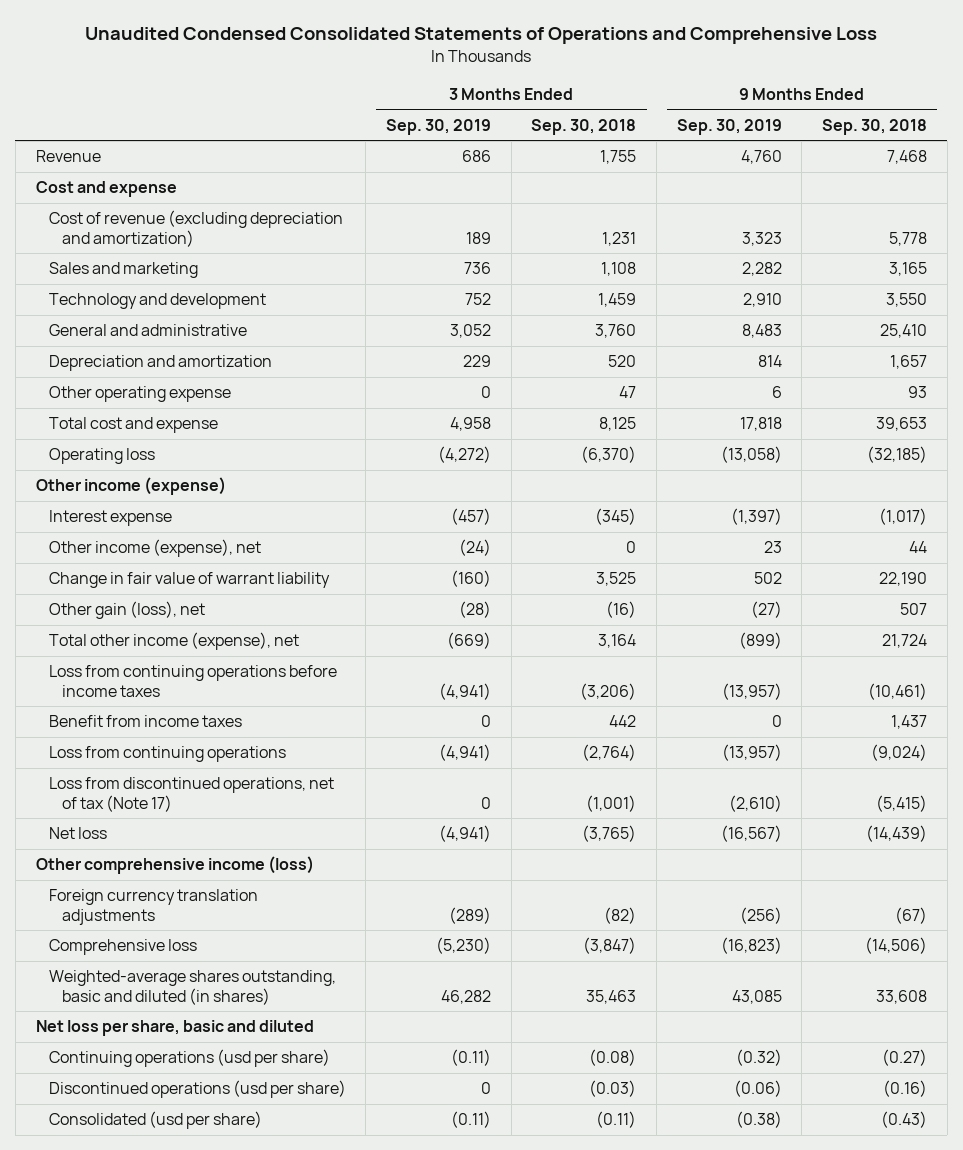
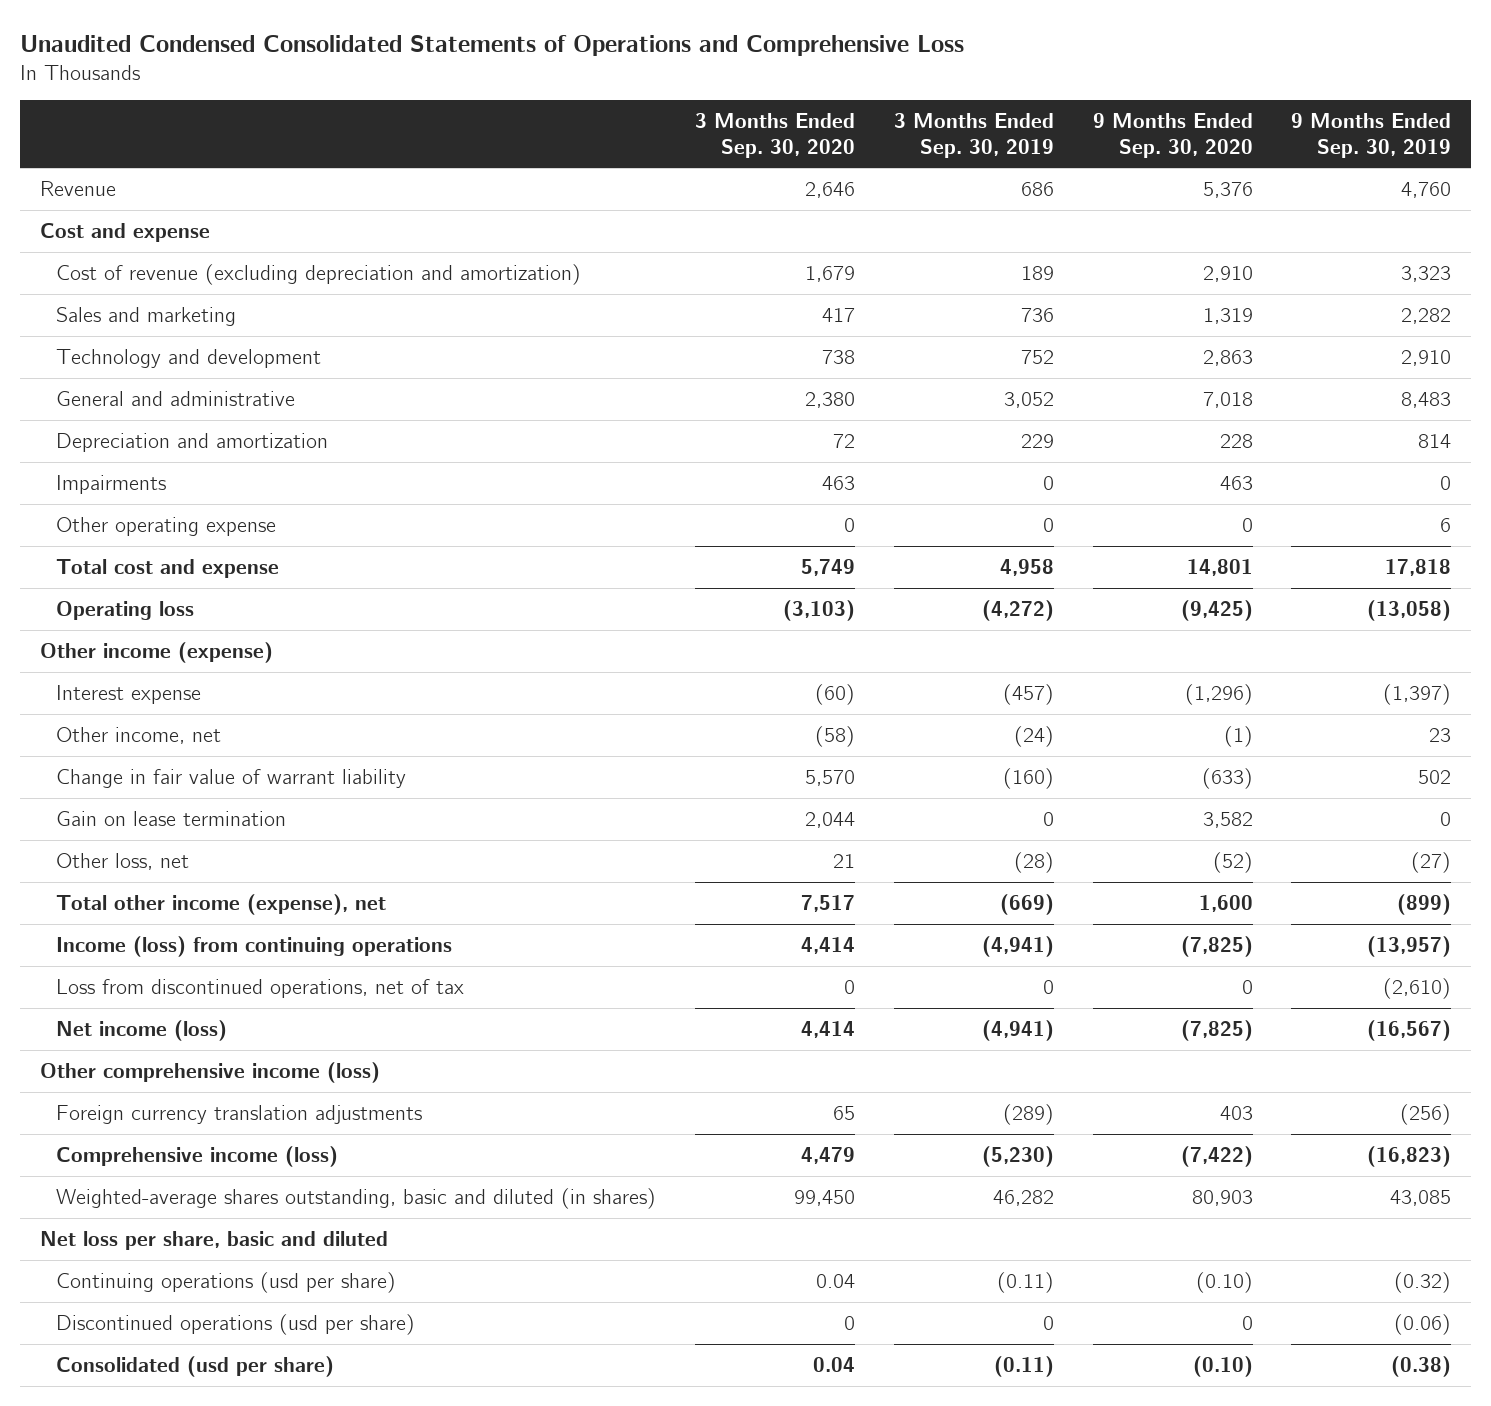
- | 3 Months Ended Sep. 30, 2019 | 3 Months Ended Sep. 30, 2018 | 9 Months Ended Sep. 30, 2019 | 9 Months Ended Sep. 30, 2018
+ | 3 Months Ended Sep. 30, 2020 | 3 Months Ended Sep. 30, 2019 | 9 Months Ended Sep. 30, 2020 | 9 Months Ended Sep. 30, 2019
+ Impairments | 463 | 0 | 463 | 0
- Other income (expense), net | (24) | 0 | 23 | 44
+ Other income, net | (58) | (24) | (1) | 23
- Other gain (loss), net | (28) | (16) | (27) | 507
+ Gain on lease termination | 2,044 | 0 | 3,582 | 0
+ Other loss, net | 21 | (28) | (52) | (27)
- Loss from continuing operations before income taxes | (4,941) | (3,206) | (13,957) | (10,461)
- Benefit from income taxes | 0 | 442 | 0 | 1,437
- Loss from continuing operations | (4,941) | (2,764) | (13,957) | (9,024)
- Loss from discontinued operations, net of tax (Note 17) | 0 | (1,001) | (2,610) | (5,415)
- Net loss | (4,941) | (3,765) | (16,567) | (14,439)
+ Income (loss) from continuing operations | 4,414 | (4,941) | (7,825) | (13,957)
+ Loss from discontinued operations, net of tax | 0 | 0 | 0 | (2,610)
+ Net income (loss) | 4,414 | (4,941) | (7,825) | (16,567)
- Comprehensive loss | (5,230) | (3,847) | (16,823) | (14,506)
+ Comprehensive income (loss) | 4,479 | (5,230) | (7,422) | (16,823)

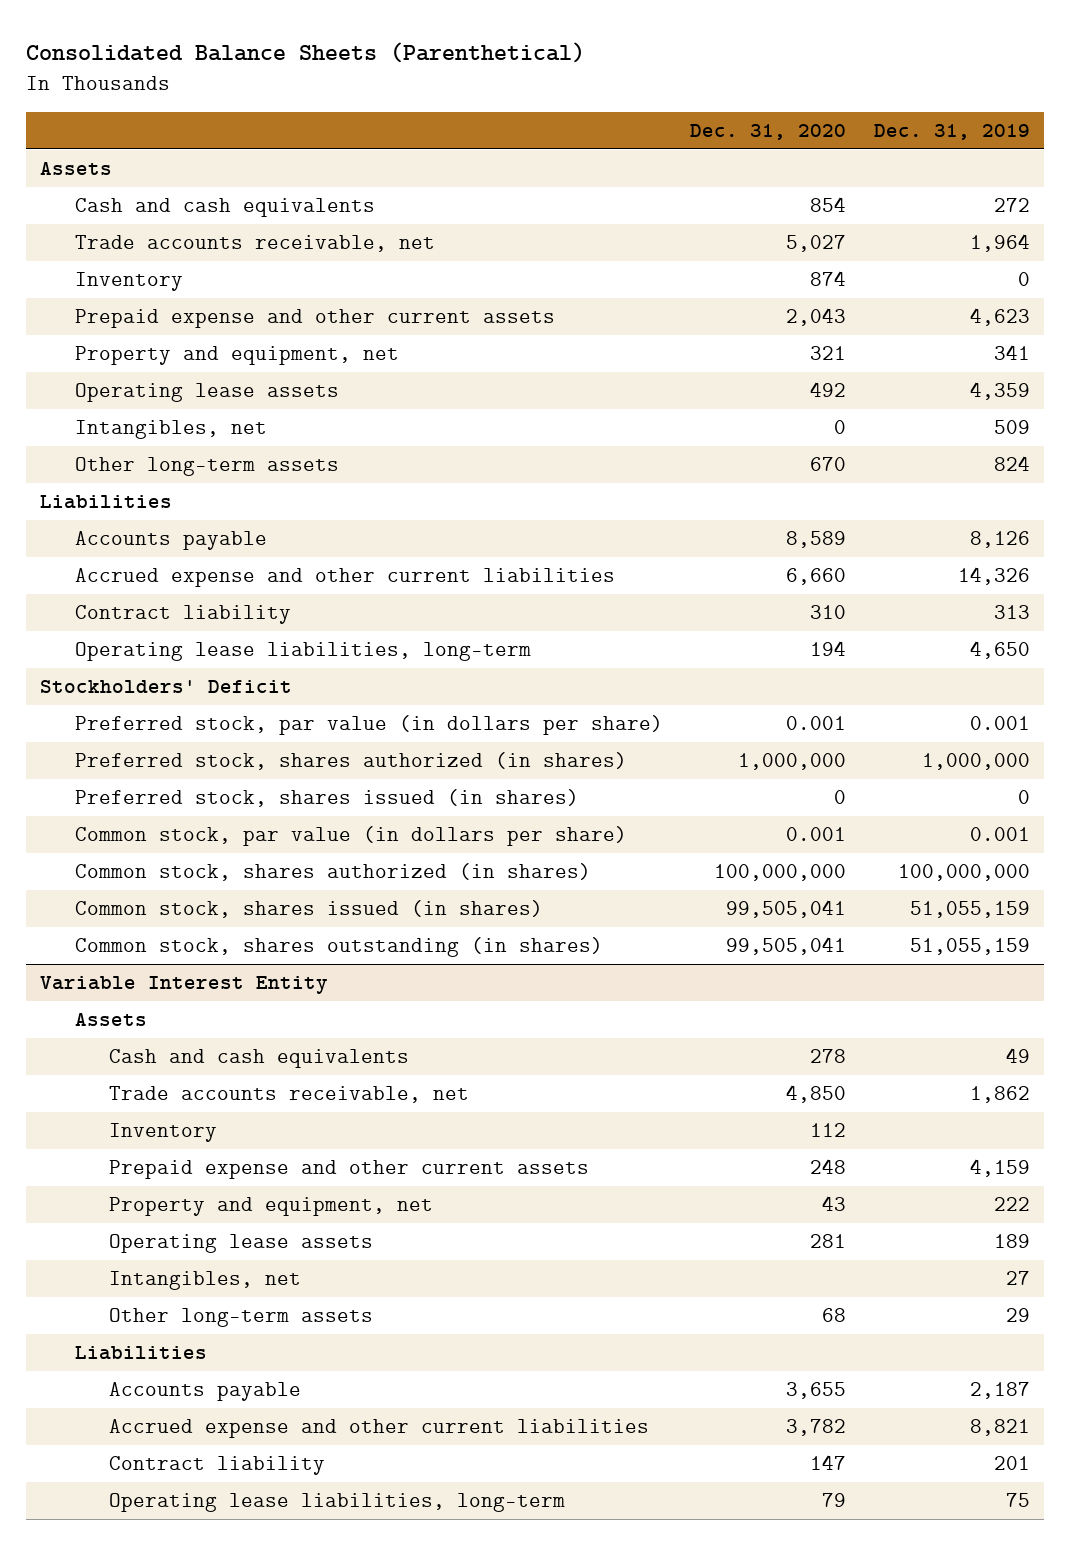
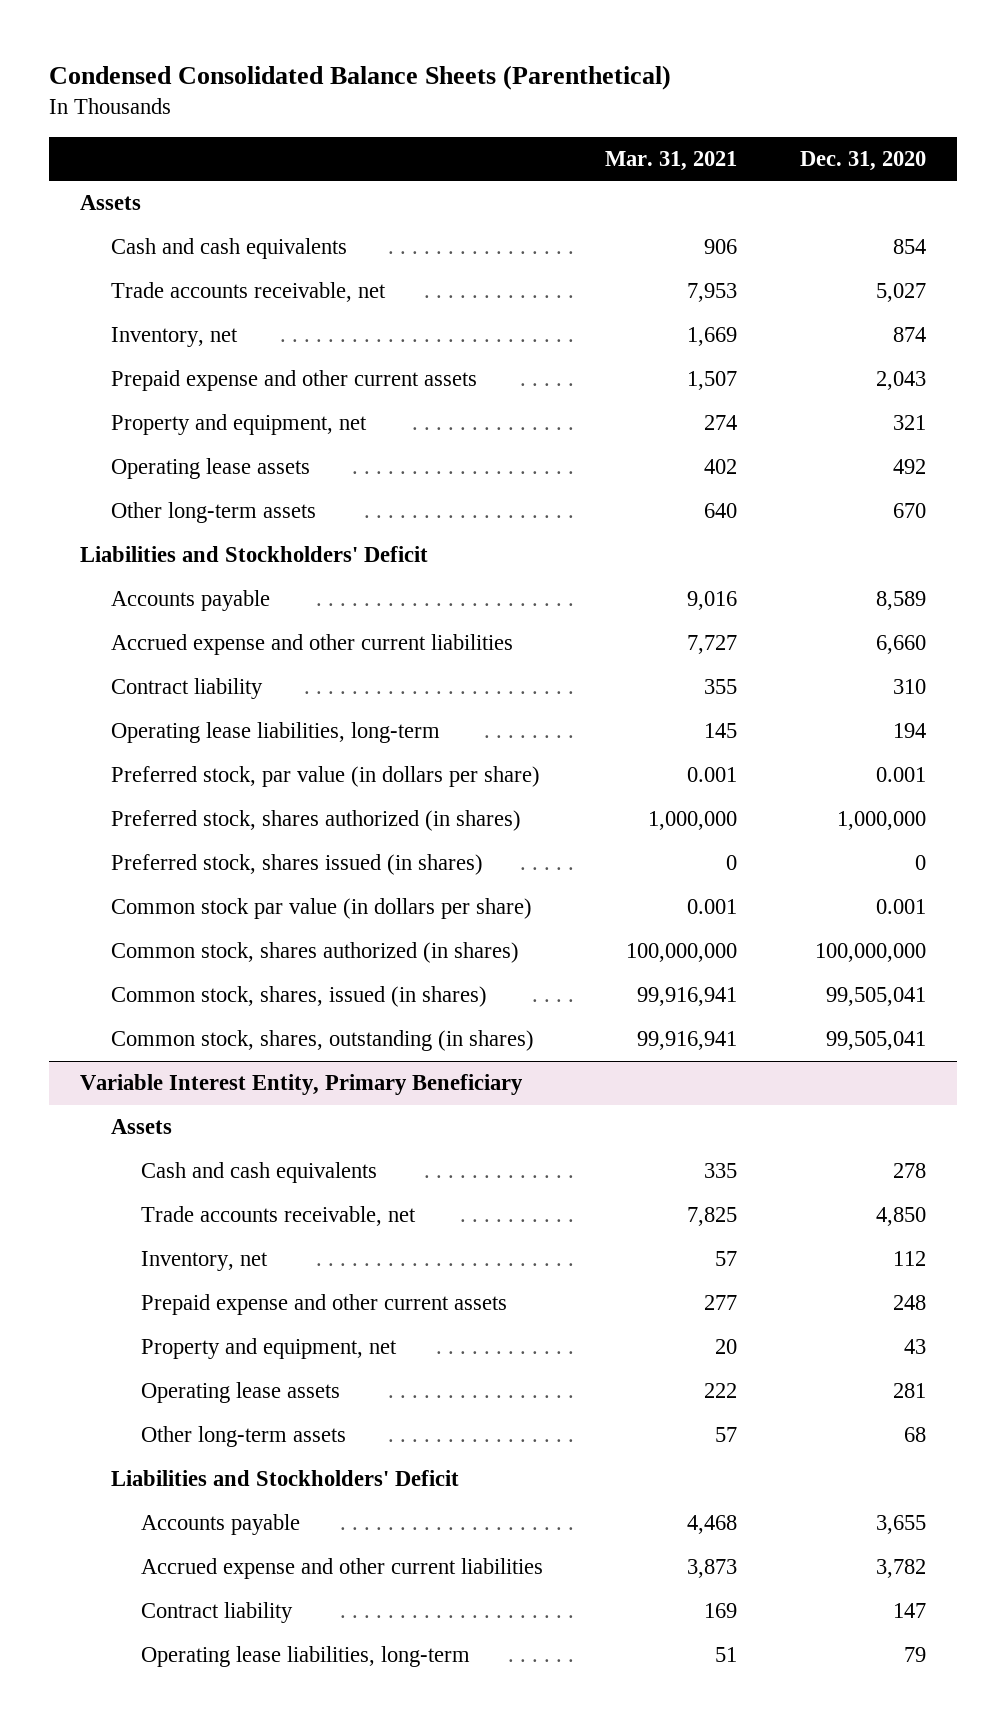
- Consolidated Balance Sheets (Parenthetical)
+ Condensed Consolidated Balance Sheets (Parenthetical)
- | Dec. 31, 2020 | Dec. 31, 2019
+ | Mar. 31, 2021 | Dec. 31, 2020
- Inventory | 874 | 0
+ Inventory, net | 1,669 | 874
- Intangibles, net | 0 | 509
- Liabilities
+ Liabilities and Stockholders' Deficit
- Stockholders' Deficit
- Common stock, par value (in dollars per share) | 0.001 | 0.001
+ Common stock par value (in dollars per share) | 0.001 | 0.001
- Common stock, shares issued (in shares) | 99,505,041 | 51,055,159
- Common stock, shares outstanding (in shares) | 99,505,041 | 51,055,159
- Variable Interest Entity
+ Common stock, shares, issued (in shares) | 99,916,941 | 99,505,041
+ Common stock, shares, outstanding (in shares) | 99,916,941 | 99,505,041
+ Variable Interest Entity, Primary Beneficiary
- Inventory | 112 |
+ Inventory, net | 57 | 112
- Intangibles, net | | 27
- Liabilities
+ Liabilities and Stockholders' Deficit

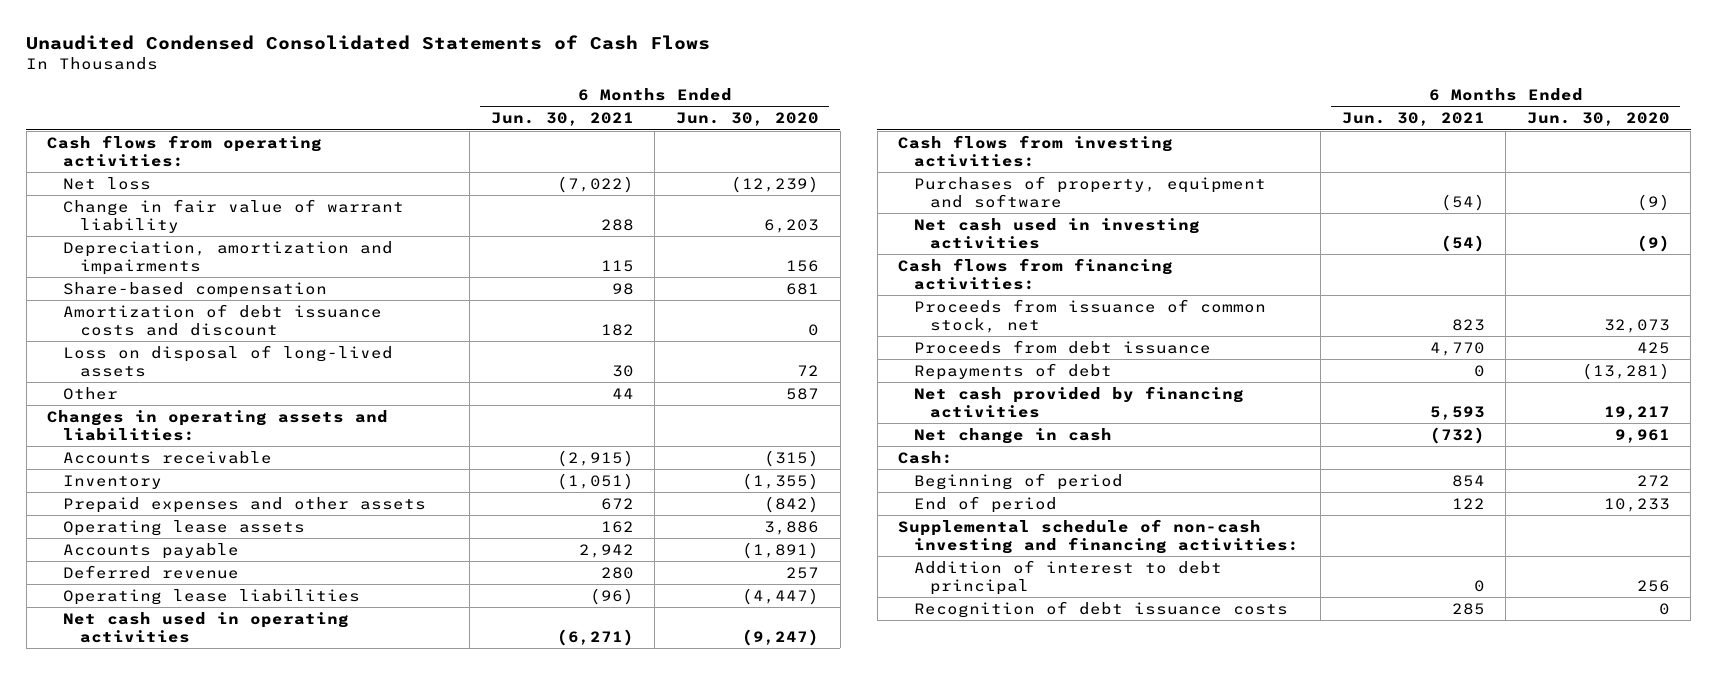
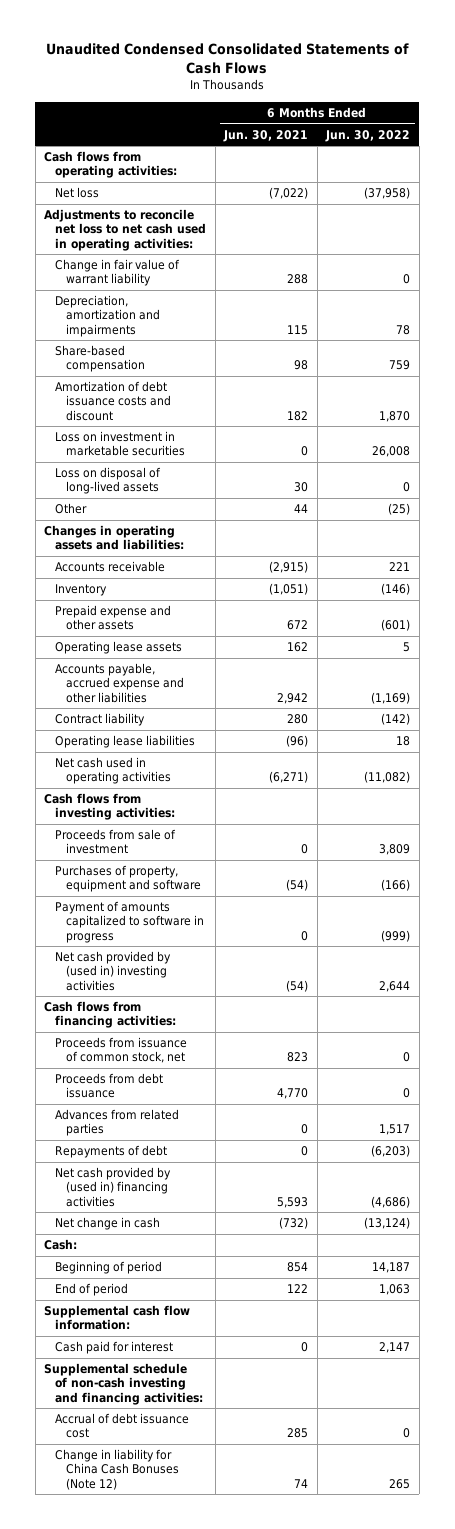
- | 6 Months Ended Jun. 30, 2021 | 6 Months Ended Jun. 30, 2020
+ | 6 Months Ended Jun. 30, 2021 | 6 Months Ended Jun. 30, 2022
+ Adjustments to reconcile net loss to net cash used in operating activities:
+ Loss on investment in marketable securities | 0 | 26,008
- Prepaid expenses and other assets | 672 | (842)
+ Prepaid expense and other assets | 672 | (601)
- Accounts payable | 2,942 | (1,891)
- Deferred revenue | 280 | 257
+ Accounts payable, accrued expense and other liabilities | 2,942 | (1,169)
+ Contract liability | 280 | (142)
+ Proceeds from sale of investment | 0 | 3,809
- Net cash used in investing activities | (54) | (9)
+ Payment of amounts capitalized to software in progress | 0 | (999)
+ Net cash provided by (used in) investing activities | (54) | 2,644
+ Advances from related parties | 0 | 1,517
- Net cash provided by financing activities | 5,593 | 19,217
+ Net cash provided by (used in) financing activities | 5,593 | (4,686)
+ Supplemental cash flow information:
+ Cash paid for interest | 0 | 2,147
- Addition of interest to debt principal | 0 | 256
- Recognition of debt issuance costs | 285 | 0
+ Accrual of debt issuance cost | 285 | 0
+ Change in liability for China Cash Bonuses (Note 12) | 74 | 265

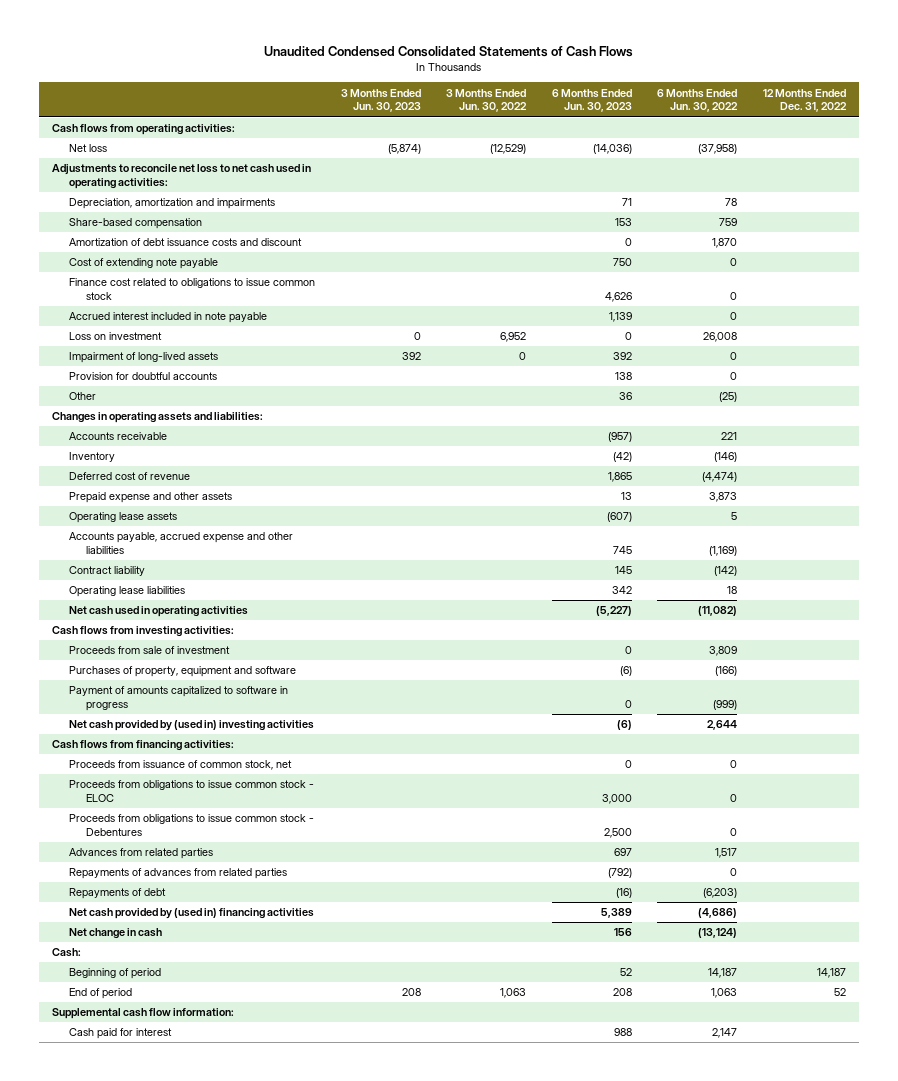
- | 6 Months Ended Jun. 30, 2021 | 6 Months Ended Jun. 30, 2022
+ | 3 Months Ended Jun. 30, 2023 | 3 Months Ended Jun. 30, 2022 | 6 Months Ended Jun. 30, 2023 | 6 Months Ended Jun. 30, 2022 | 12 Months Ended Dec. 31, 2022
- Change in fair value of warrant liability | 288 | 0
- Loss on investment in marketable securities | 0 | 26,008
- Loss on disposal of long-lived assets | 30 | 0
+ Cost of extending note payable | | | 750 | 0 |
+ Finance cost related to obligations to issue common stock | | | 4,626 | 0 |
+ Accrued interest included in note payable | | | 1,139 | 0 |
+ Loss on investment | 0 | 6,952 | 0 | 26,008 |
+ Impairment of long-lived assets | 392 | 0 | 392 | 0 |
+ Provision for doubtful accounts | | | 138 | 0 |
- Prepaid expense and other assets | 672 | (601)
+ Deferred cost of revenue | | | 1,865 | (4,474) |
+ Prepaid expense and other assets | | | 13 | 3,873 |
- Proceeds from debt issuance | 4,770 | 0
+ Proceeds from obligations to issue common stock - ELOC | | | 3,000 | 0 |
+ Proceeds from obligations to issue common stock - Debentures | | | 2,500 | 0 |
+ Repayments of advances from related parties | | | (792) | 0 |
- Supplemental schedule of non-cash investing and financing activities:
- Accrual of debt issuance cost | 285 | 0
- Change in liability for China Cash Bonuses (Note 12) | 74 | 265

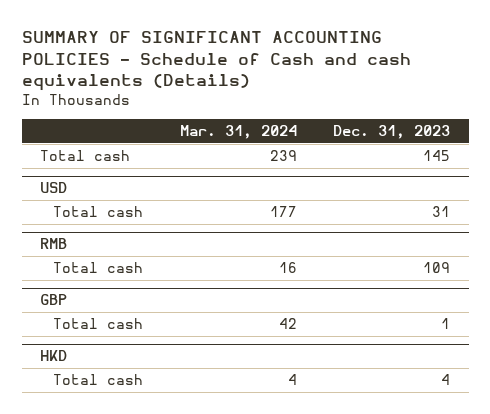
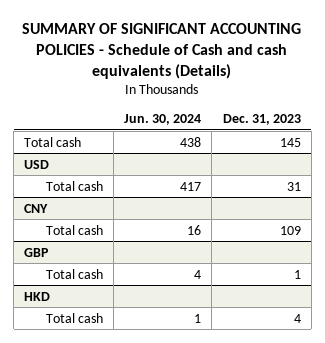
- | Mar. 31, 2024 | Dec. 31, 2023
+ | Jun. 30, 2024 | Dec. 31, 2023
- RMB
+ CNY

